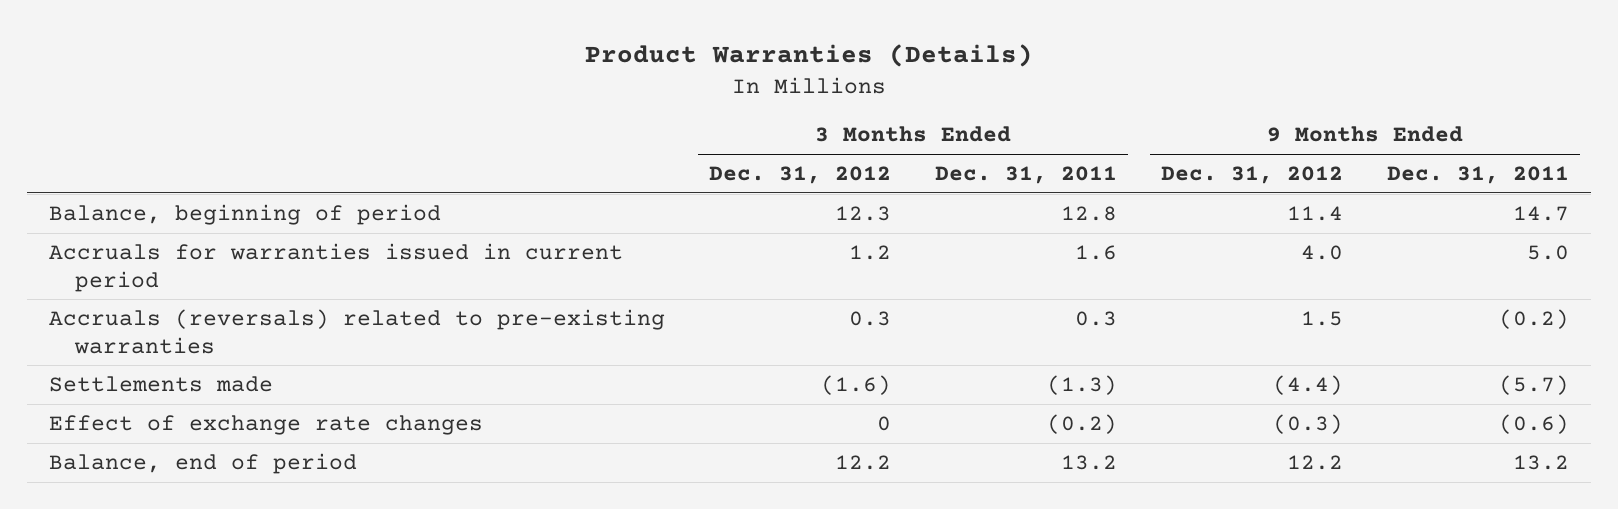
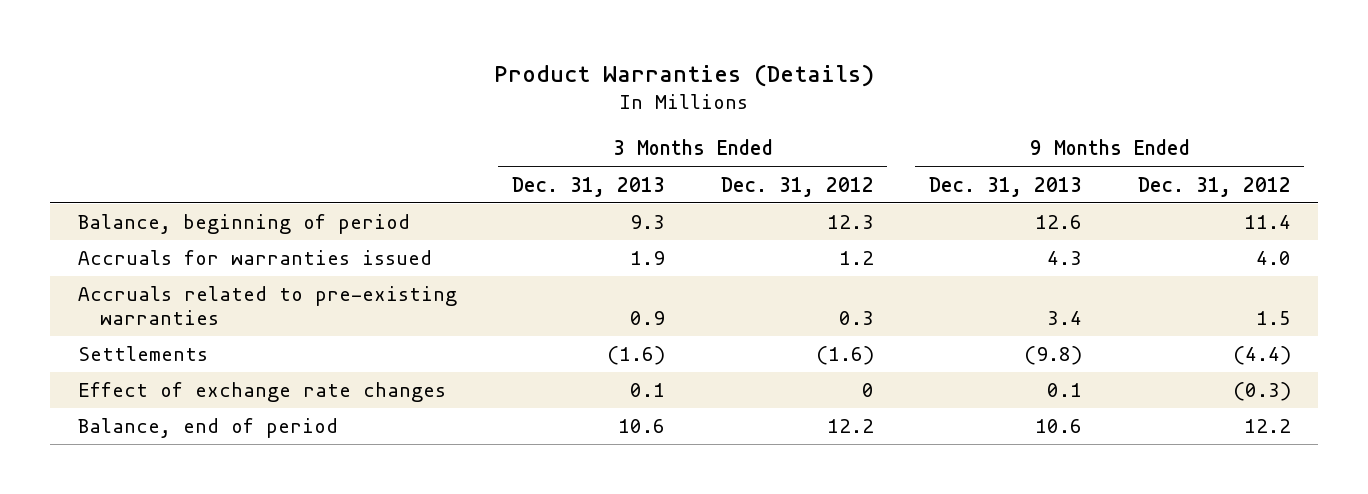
- | 3 Months Ended Dec. 31, 2012 | 3 Months Ended Dec. 31, 2011 | 9 Months Ended Dec. 31, 2012 | 9 Months Ended Dec. 31, 2011
+ | 3 Months Ended Dec. 31, 2013 | 3 Months Ended Dec. 31, 2012 | 9 Months Ended Dec. 31, 2013 | 9 Months Ended Dec. 31, 2012
- Accruals for warranties issued in current period | 1.2 | 1.6 | 4.0 | 5.0
- Accruals (reversals) related to pre-existing warranties | 0.3 | 0.3 | 1.5 | (0.2)
- Settlements made | (1.6) | (1.3) | (4.4) | (5.7)
+ Accruals for warranties issued | 1.9 | 1.2 | 4.3 | 4.0
+ Accruals related to pre-existing warranties | 0.9 | 0.3 | 3.4 | 1.5
+ Settlements | (1.6) | (1.6) | (9.8) | (4.4)

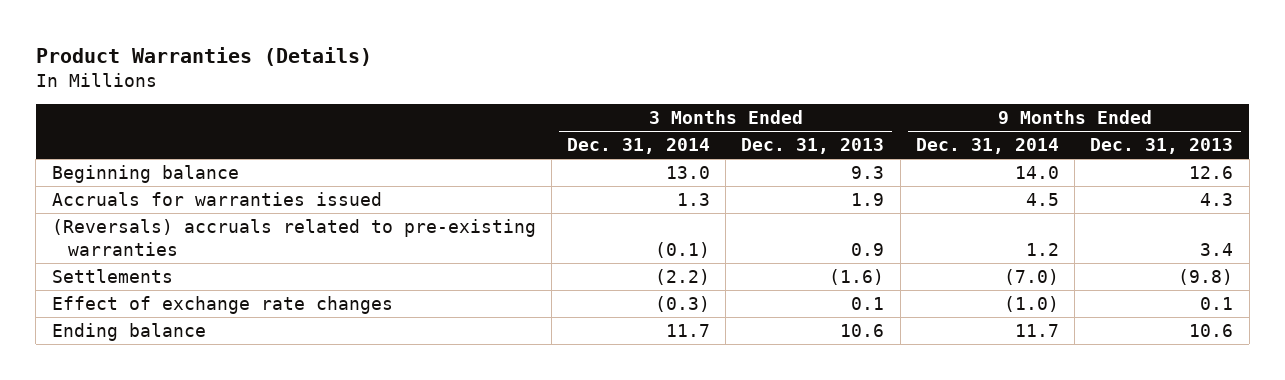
- | 3 Months Ended Dec. 31, 2013 | 3 Months Ended Dec. 31, 2012 | 9 Months Ended Dec. 31, 2013 | 9 Months Ended Dec. 31, 2012
+ | 3 Months Ended Dec. 31, 2014 | 3 Months Ended Dec. 31, 2013 | 9 Months Ended Dec. 31, 2014 | 9 Months Ended Dec. 31, 2013
- Balance, beginning of period | 9.3 | 12.3 | 12.6 | 11.4
+ Beginning balance | 13.0 | 9.3 | 14.0 | 12.6
- Accruals related to pre-existing warranties | 0.9 | 0.3 | 3.4 | 1.5
+ (Reversals) accruals related to pre-existing warranties | (0.1) | 0.9 | 1.2 | 3.4
- Balance, end of period | 10.6 | 12.2 | 10.6 | 12.2
+ Ending balance | 11.7 | 10.6 | 11.7 | 10.6

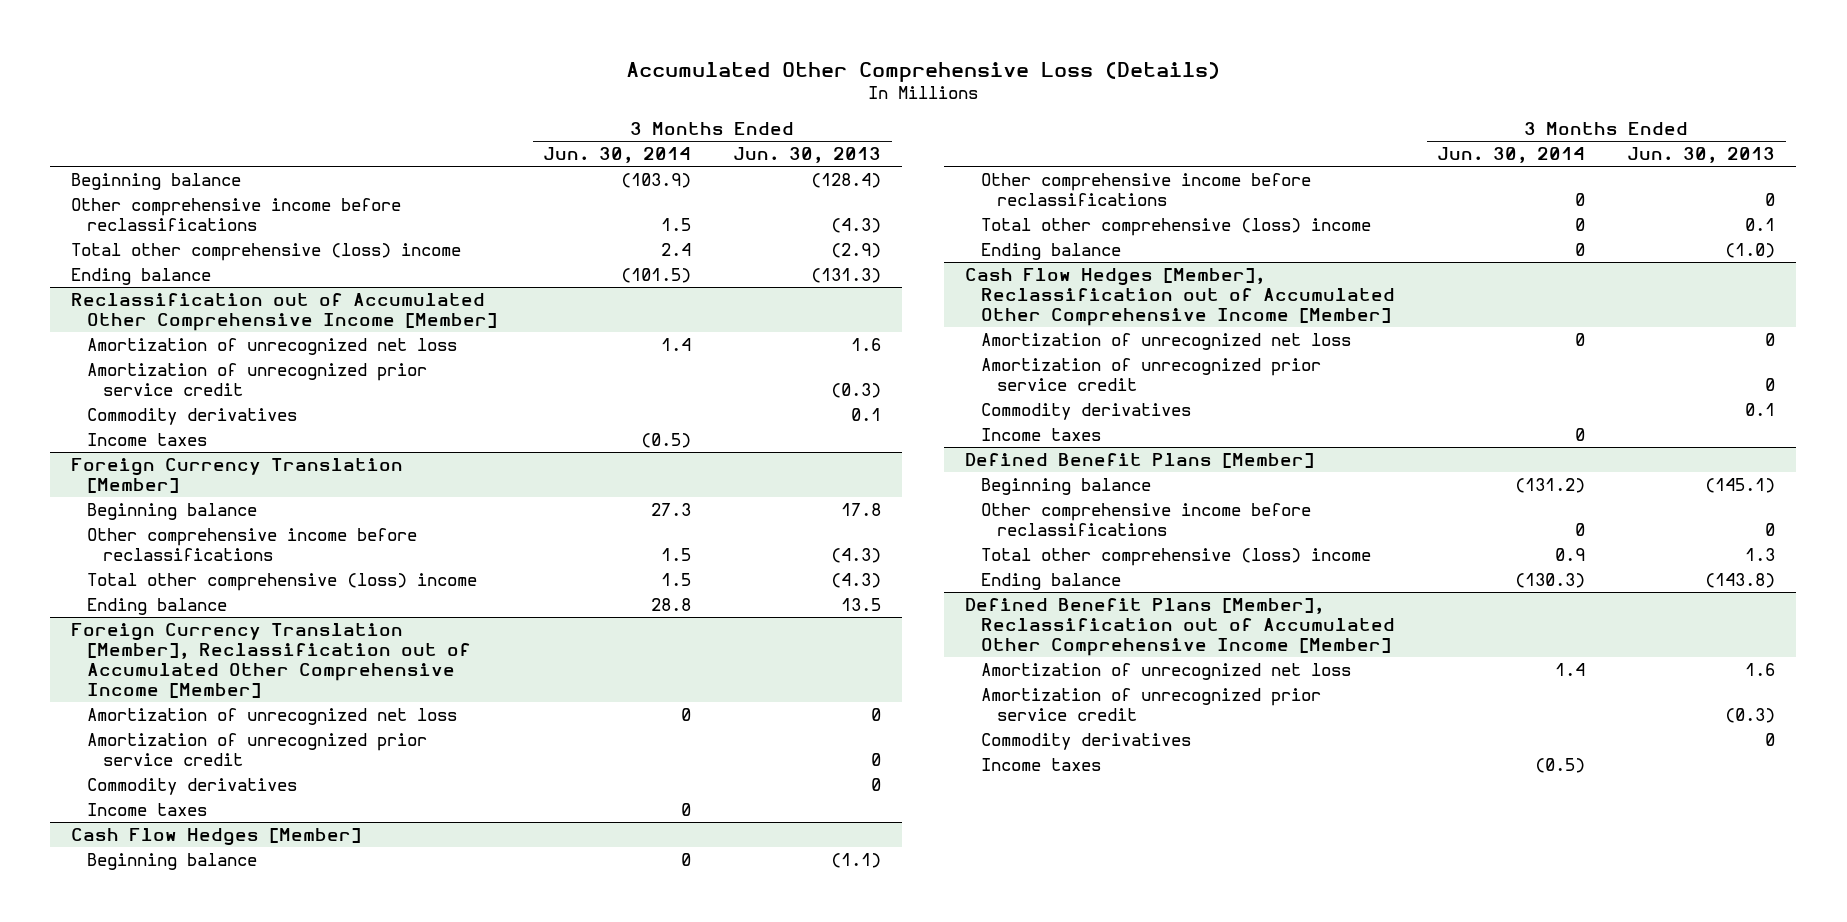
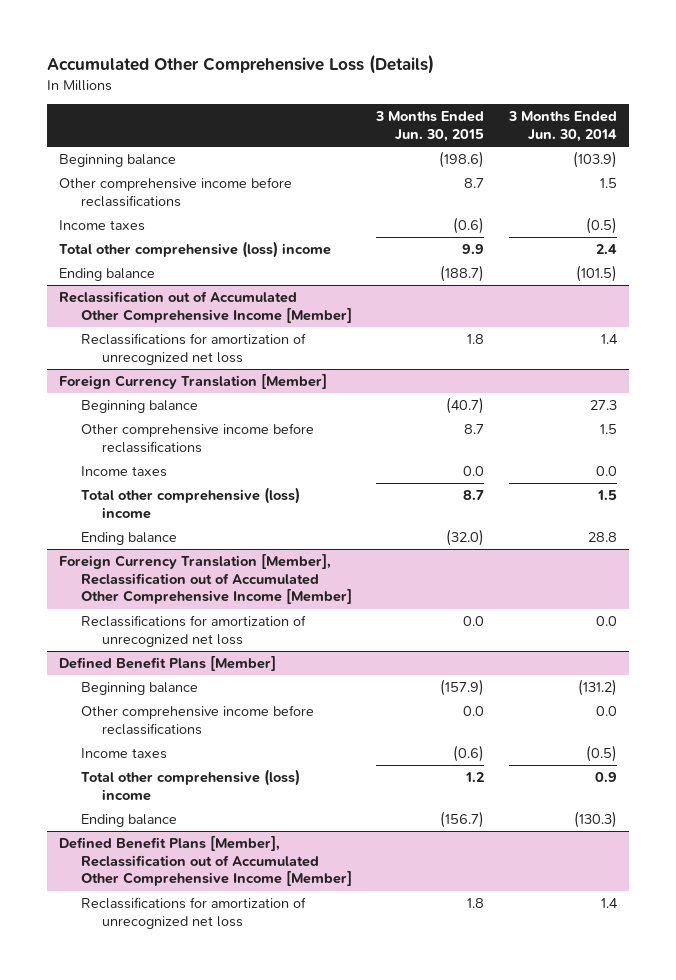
- | 3 Months Ended Jun. 30, 2014 | 3 Months Ended Jun. 30, 2013
+ | 3 Months Ended Jun. 30, 2015 | 3 Months Ended Jun. 30, 2014
+ Income taxes | (0.6) | (0.5)
@ Reclassification out of Accumulated Other Comprehensive Income [Member]
- Amortization of unrecognized net loss | 1.4 | 1.6
- Amortization of unrecognized prior service credit | | (0.3)
- Commodity derivatives | | 0.1
- Income taxes | (0.5) |
+ Reclassifications for amortization of unrecognized net loss | 1.8 | 1.4
@ Foreign Currency Translation [Member]
+ Income taxes | 0.0 | 0.0
@ Foreign Currency Translation [Member], Reclassification out of Accumulated Other Comprehensive Income [Member]
- Amortization of unrecognized net loss | 0 | 0
- Amortization of unrecognized prior service credit | | 0
- Commodity derivatives | | 0
- Income taxes | 0 |
- Cash Flow Hedges [Member]
- Beginning balance | 0 | (1.1)
- Other comprehensive income before reclassifications | 0 | 0
- Total other comprehensive (loss) income | 0 | 0.1
- Ending balance | 0 | (1.0)
- Cash Flow Hedges [Member], Reclassification out of Accumulated Other Comprehensive Income [Member]
- Amortization of unrecognized net loss | 0 | 0
- Amortization of unrecognized prior service credit | | 0
- Commodity derivatives | | 0.1
- Income taxes | 0 |
@ Foreign Currency Translation [Member], Reclassification out of Accumulated Other Comprehensive Income [Member]
+ Reclassifications for amortization of unrecognized net loss | 0.0 | 0.0
@ Defined Benefit Plans [Member]
- Other comprehensive income before reclassifications | 0 | 0
+ Other comprehensive income before reclassifications | 0.0 | 0.0
+ Income taxes | (0.6) | (0.5)
@ Defined Benefit Plans [Member], Reclassification out of Accumulated Other Comprehensive Income [Member]
- Amortization of unrecognized net loss | 1.4 | 1.6
- Amortization of unrecognized prior service credit | | (0.3)
- Commodity derivatives | | 0
- Income taxes | (0.5) |
+ Reclassifications for amortization of unrecognized net loss | 1.8 | 1.4

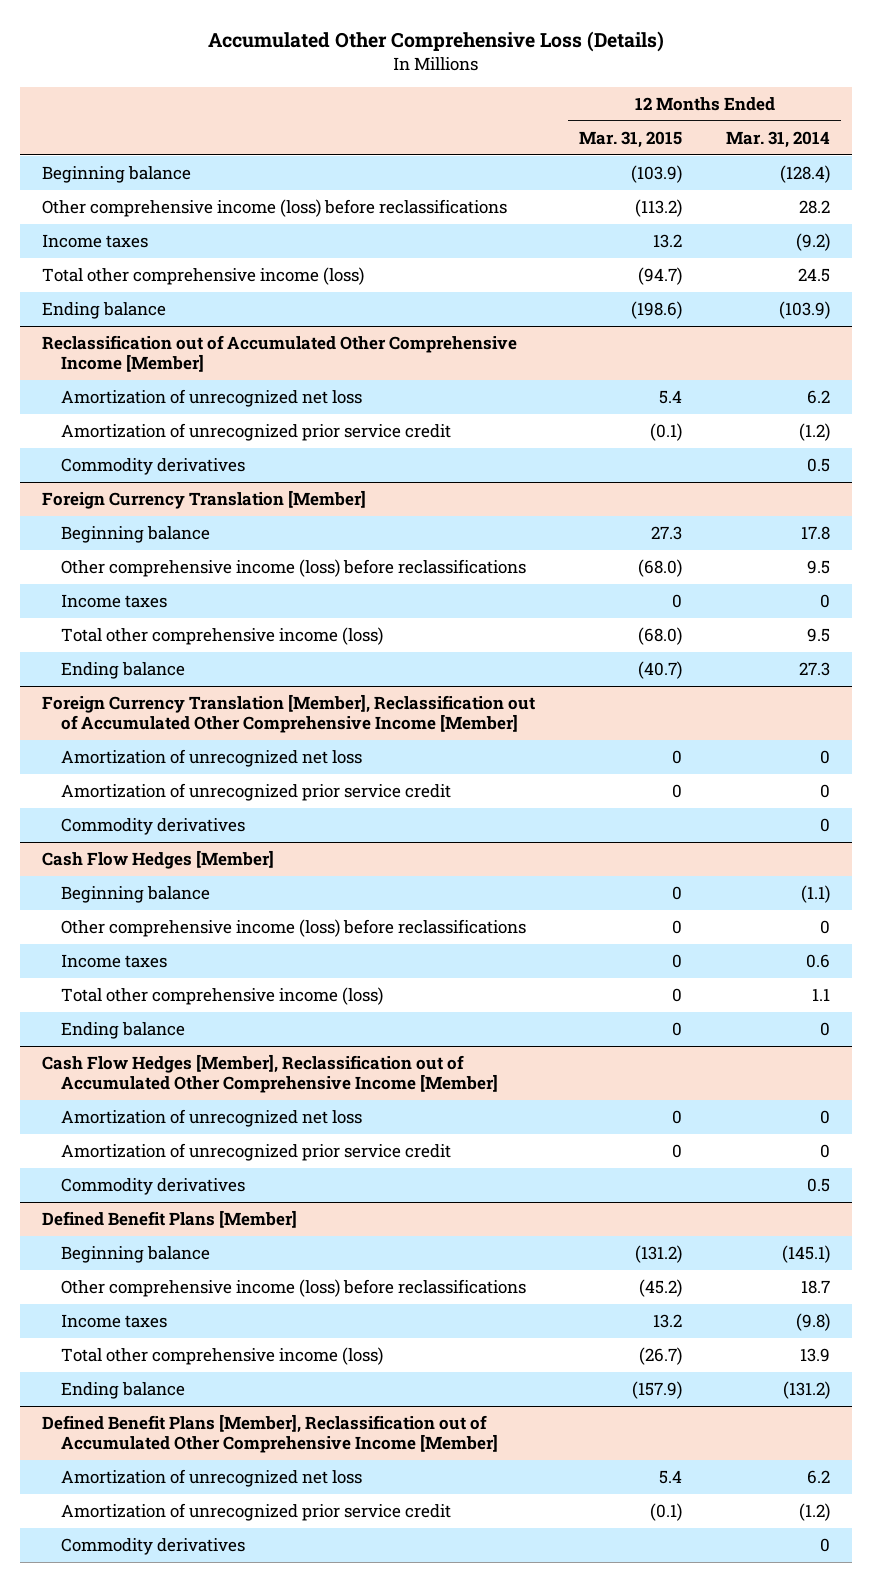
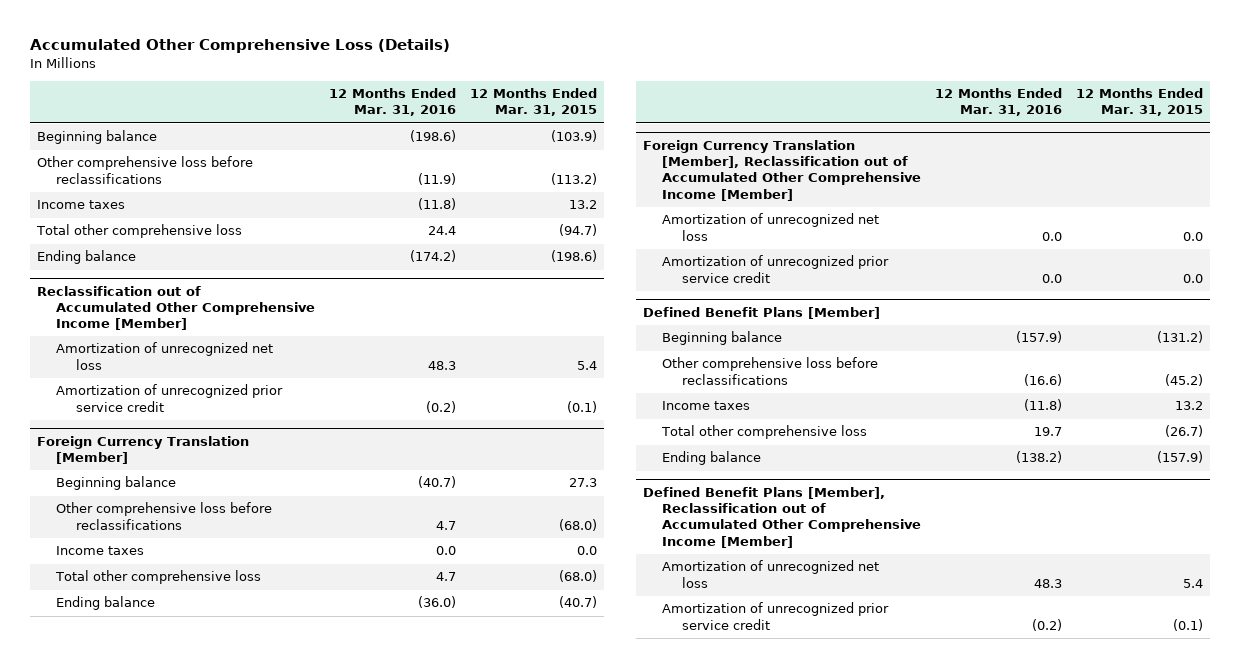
- | 12 Months Ended Mar. 31, 2015 | 12 Months Ended Mar. 31, 2014
+ | 12 Months Ended Mar. 31, 2016 | 12 Months Ended Mar. 31, 2015
- Other comprehensive income (loss) before reclassifications | (113.2) | 28.2
+ Other comprehensive loss before reclassifications | (11.9) | (113.2)
- Total other comprehensive income (loss) | (94.7) | 24.5
+ Total other comprehensive loss | 24.4 | (94.7)
@ Reclassification out of Accumulated Other Comprehensive Income [Member]
- Commodity derivatives | | 0.5
@ Foreign Currency Translation [Member]
- Other comprehensive income (loss) before reclassifications | (68.0) | 9.5
- Income taxes | 0 | 0
- Total other comprehensive income (loss) | (68.0) | 9.5
+ Other comprehensive loss before reclassifications | 4.7 | (68.0)
+ Income taxes | 0.0 | 0.0
+ Total other comprehensive loss | 4.7 | (68.0)
@ Foreign Currency Translation [Member], Reclassification out of Accumulated Other Comprehensive Income [Member]
- Amortization of unrecognized net loss | 0 | 0
- Amortization of unrecognized prior service credit | 0 | 0
- Commodity derivatives | | 0
- Cash Flow Hedges [Member]
- Beginning balance | 0 | (1.1)
- Other comprehensive income (loss) before reclassifications | 0 | 0
- Income taxes | 0 | 0.6
- Total other comprehensive income (loss) | 0 | 1.1
- Ending balance | 0 | 0
- Cash Flow Hedges [Member], Reclassification out of Accumulated Other Comprehensive Income [Member]
- Amortization of unrecognized net loss | 0 | 0
- Amortization of unrecognized prior service credit | 0 | 0
- Commodity derivatives | | 0.5
@ Foreign Currency Translation [Member], Reclassification out of Accumulated Other Comprehensive Income [Member]
+ Amortization of unrecognized net loss | 0.0 | 0.0
+ Amortization of unrecognized prior service credit | 0.0 | 0.0
@ Defined Benefit Plans [Member]
- Other comprehensive income (loss) before reclassifications | (45.2) | 18.7
+ Other comprehensive loss before reclassifications | (16.6) | (45.2)
- Total other comprehensive income (loss) | (26.7) | 13.9
+ Total other comprehensive loss | 19.7 | (26.7)
@ Defined Benefit Plans [Member], Reclassification out of Accumulated Other Comprehensive Income [Member]
- Commodity derivatives | | 0

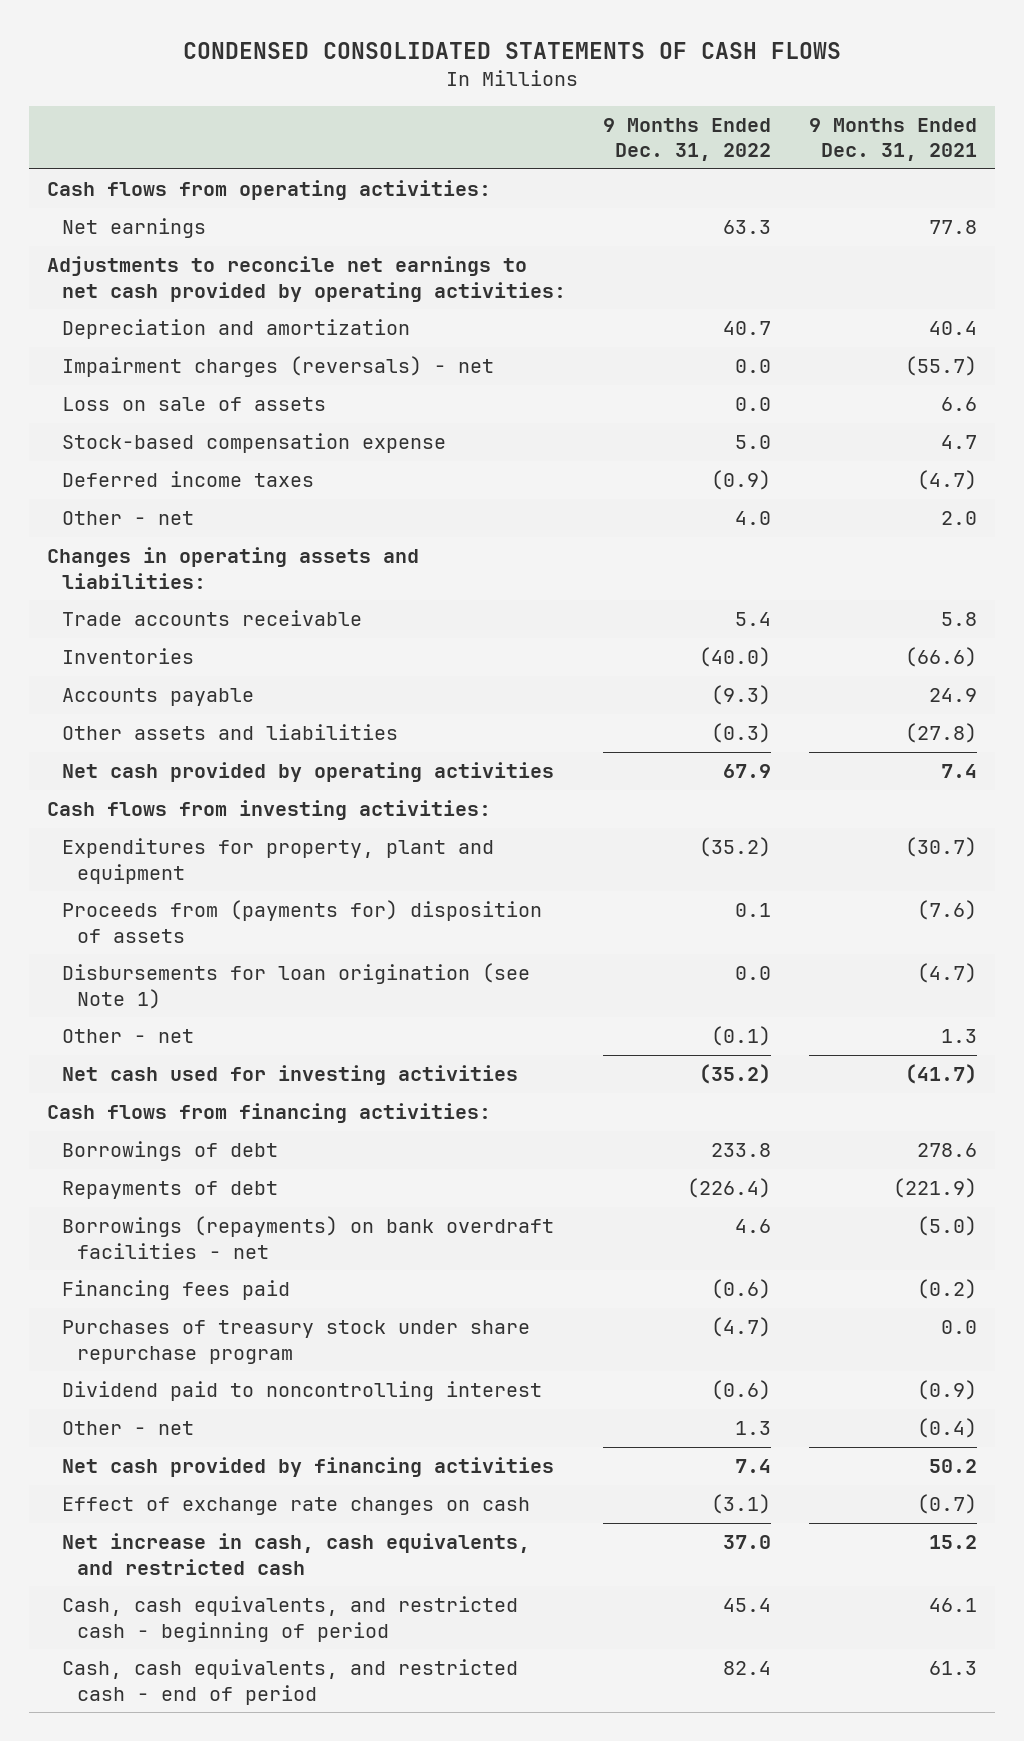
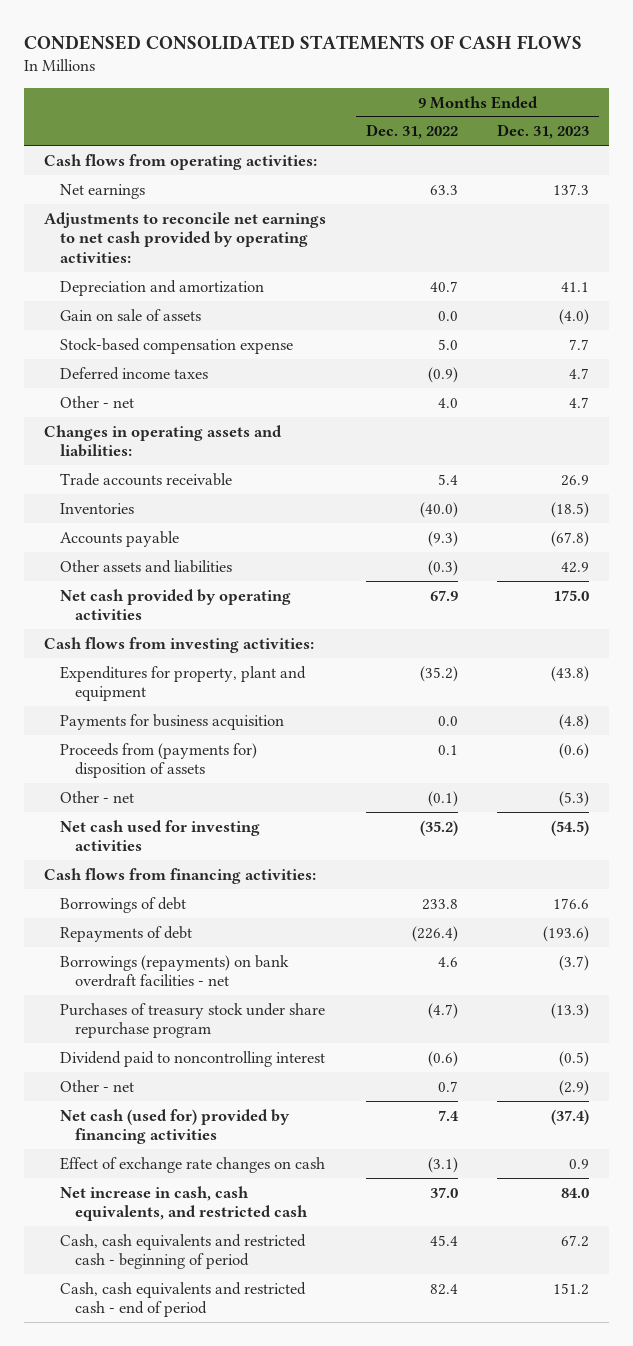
- | 9 Months Ended Dec. 31, 2022 | 9 Months Ended Dec. 31, 2021
+ | 9 Months Ended Dec. 31, 2022 | 9 Months Ended Dec. 31, 2023
- Impairment charges (reversals) - net | 0.0 | (55.7)
- Loss on sale of assets | 0.0 | 6.6
+ Gain on sale of assets | 0.0 | (4.0)
+ Payments for business acquisition | 0.0 | (4.8)
- Disbursements for loan origination (see Note 1) | 0.0 | (4.7)
- Financing fees paid | (0.6) | (0.2)
- Other - net | 1.3 | (0.4)
- Net cash provided by financing activities | 7.4 | 50.2
+ Other - net | 0.7 | (2.9)
+ Net cash (used for) provided by financing activities | 7.4 | (37.4)
- Cash, cash equivalents, and restricted cash - beginning of period | 45.4 | 46.1
- Cash, cash equivalents, and restricted cash - end of period | 82.4 | 61.3
+ Cash, cash equivalents and restricted cash - beginning of period | 45.4 | 67.2
+ Cash, cash equivalents and restricted cash - end of period | 82.4 | 151.2

